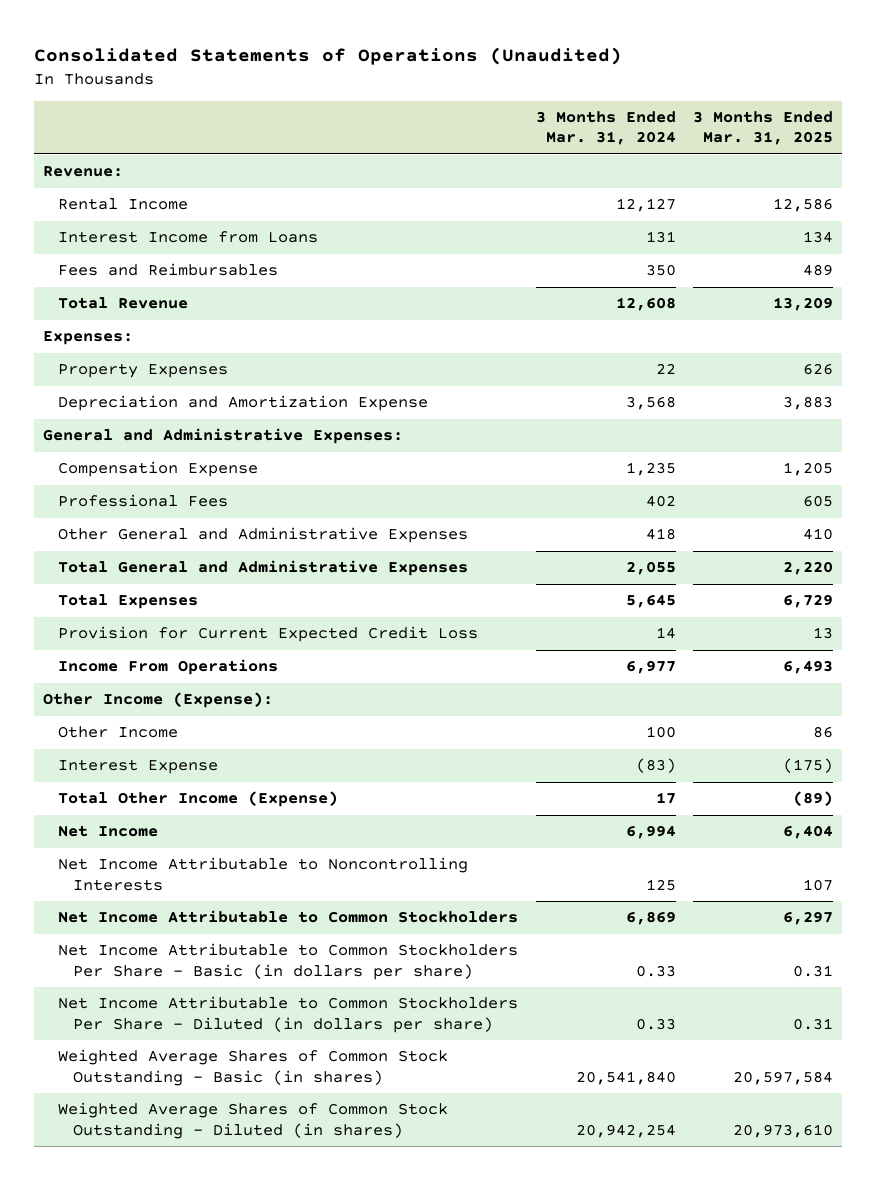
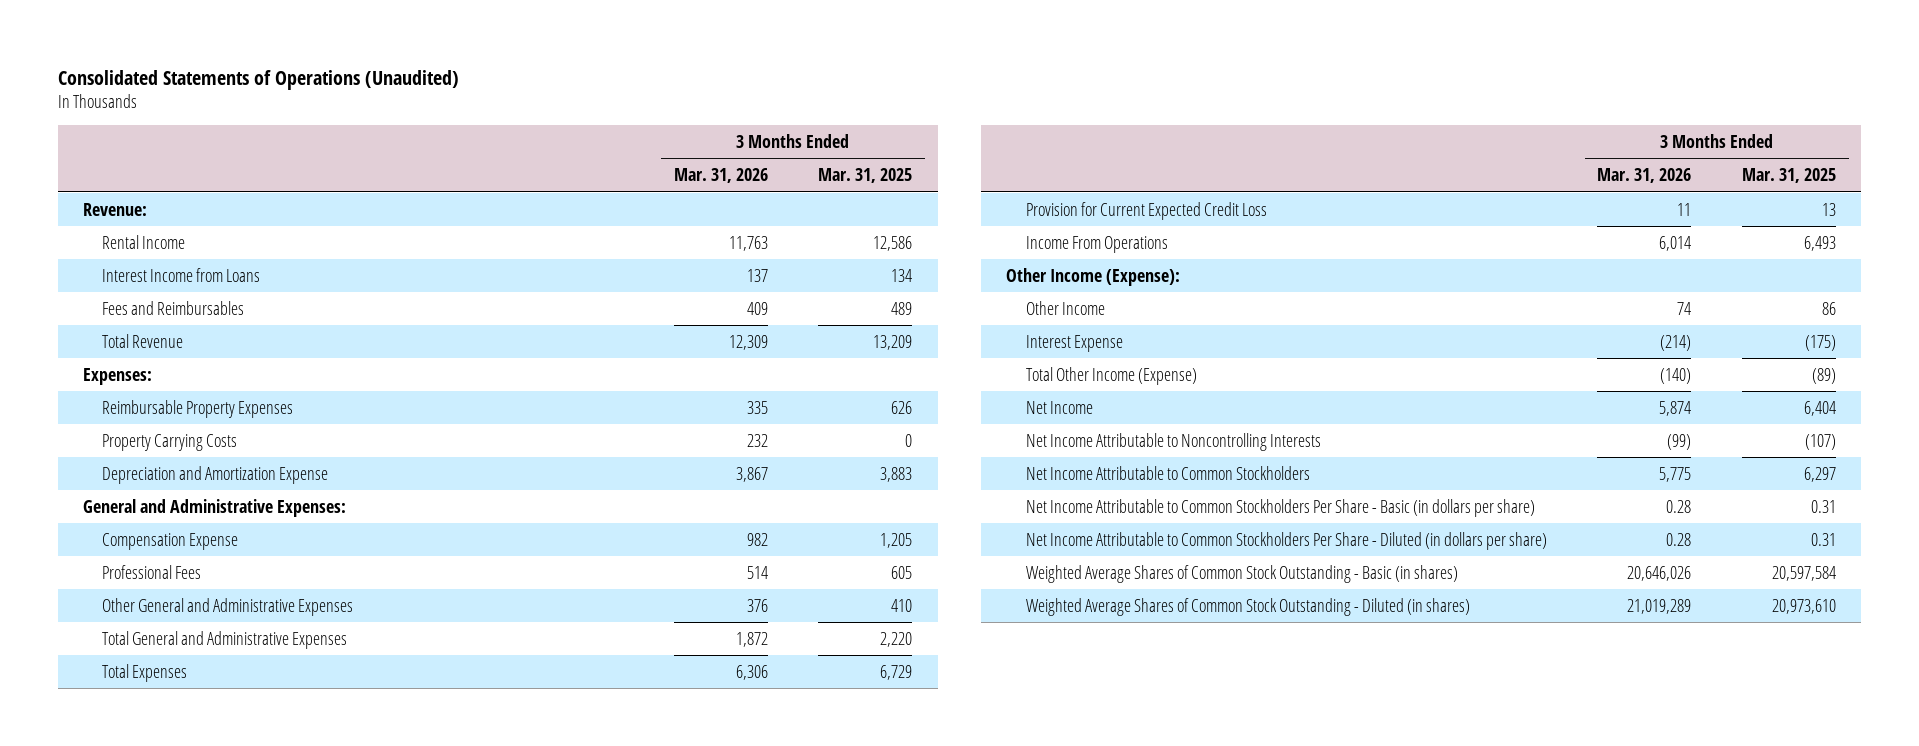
- | 3 Months Ended Mar. 31, 2024 | 3 Months Ended Mar. 31, 2025
+ | 3 Months Ended Mar. 31, 2026 | 3 Months Ended Mar. 31, 2025
- Property Expenses | 22 | 626
+ Reimbursable Property Expenses | 335 | 626
+ Property Carrying Costs | 232 | 0
- Net Income Attributable to Noncontrolling Interests | 125 | 107
+ Net Income Attributable to Noncontrolling Interests | (99) | (107)

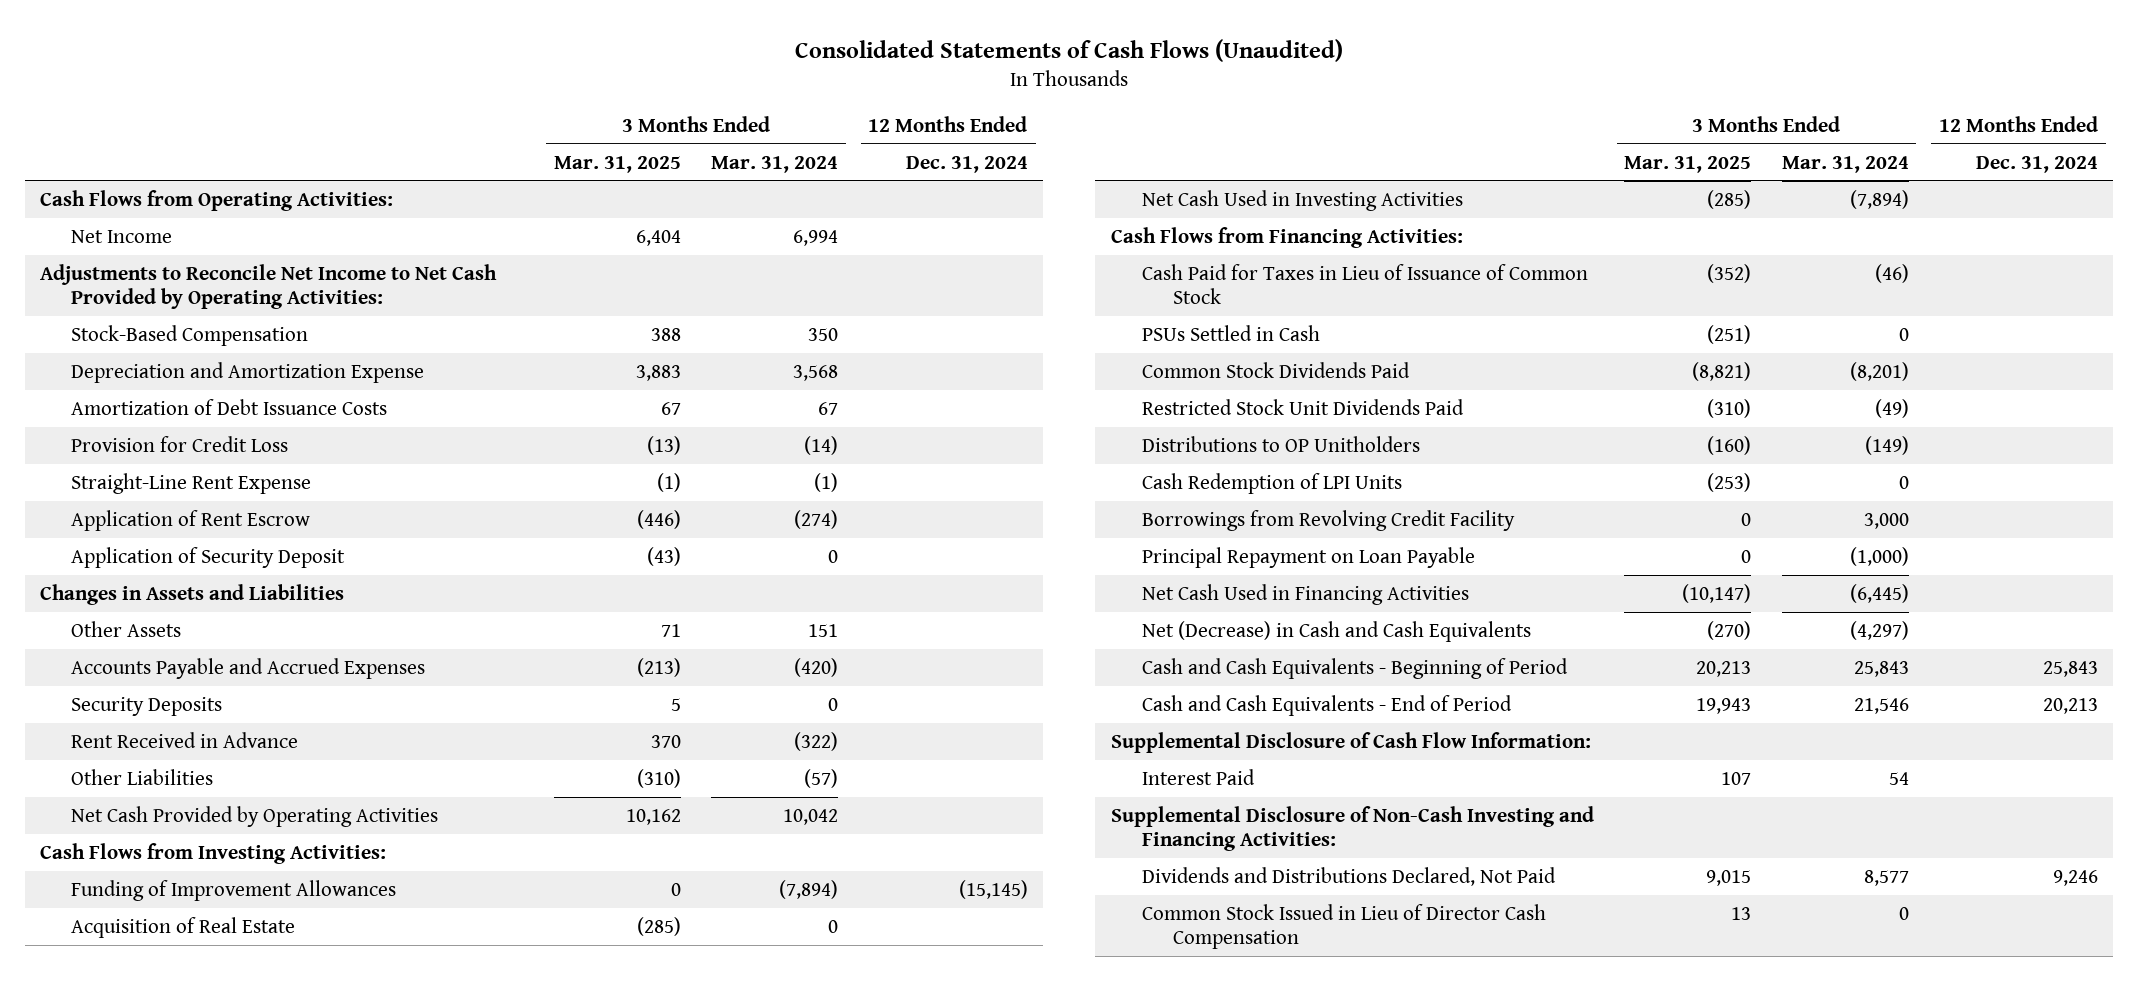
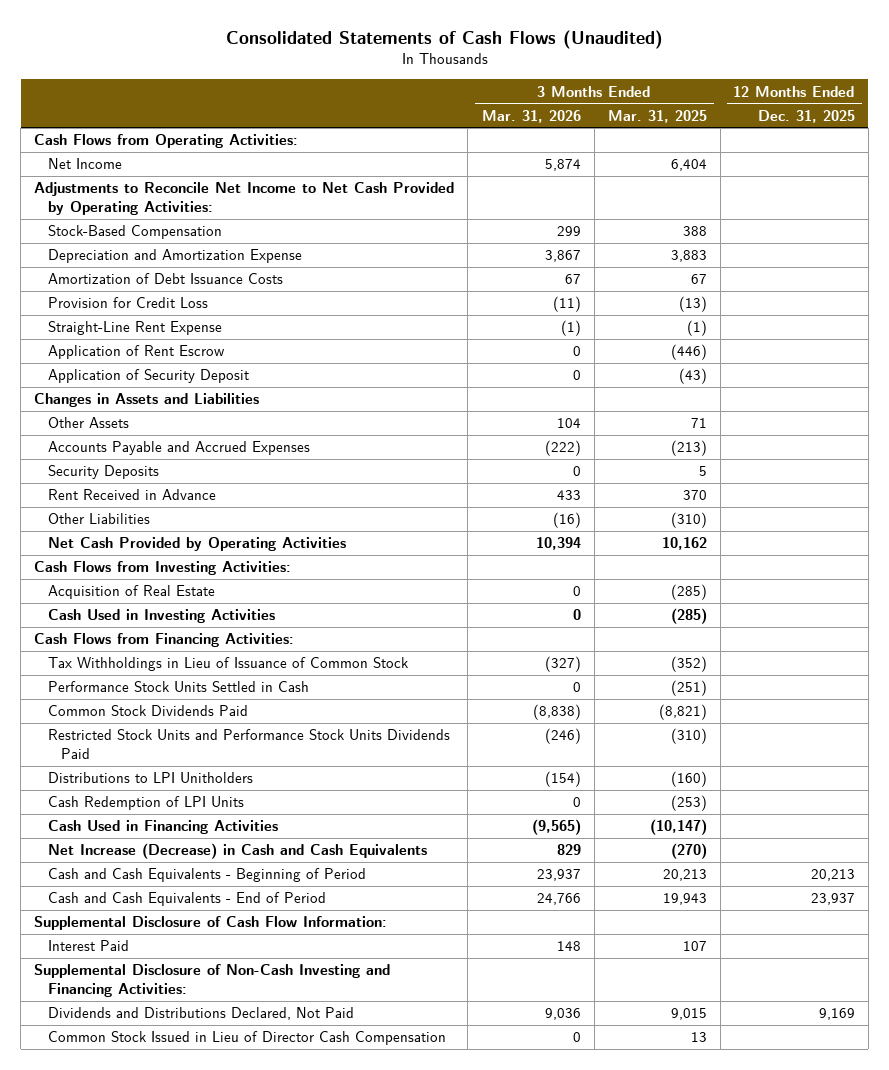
- | 3 Months Ended Mar. 31, 2025 | 3 Months Ended Mar. 31, 2024 | 12 Months Ended Dec. 31, 2024
+ | 3 Months Ended Mar. 31, 2026 | 3 Months Ended Mar. 31, 2025 | 12 Months Ended Dec. 31, 2025
- Funding of Improvement Allowances | 0 | (7,894) | (15,145)
- Net Cash Used in Investing Activities | (285) | (7,894) |
+ Cash Used in Investing Activities | 0 | (285) |
- Cash Paid for Taxes in Lieu of Issuance of Common Stock | (352) | (46) |
- PSUs Settled in Cash | (251) | 0 |
+ Tax Withholdings in Lieu of Issuance of Common Stock | (327) | (352) |
+ Performance Stock Units Settled in Cash | 0 | (251) |
- Restricted Stock Unit Dividends Paid | (310) | (49) |
- Distributions to OP Unitholders | (160) | (149) |
+ Restricted Stock Units and Performance Stock Units Dividends Paid | (246) | (310) |
+ Distributions to LPI Unitholders | (154) | (160) |
- Borrowings from Revolving Credit Facility | 0 | 3,000 |
- Principal Repayment on Loan Payable | 0 | (1,000) |
- Net Cash Used in Financing Activities | (10,147) | (6,445) |
- Net (Decrease) in Cash and Cash Equivalents | (270) | (4,297) |
+ Cash Used in Financing Activities | (9,565) | (10,147) |
+ Net Increase (Decrease) in Cash and Cash Equivalents | 829 | (270) |

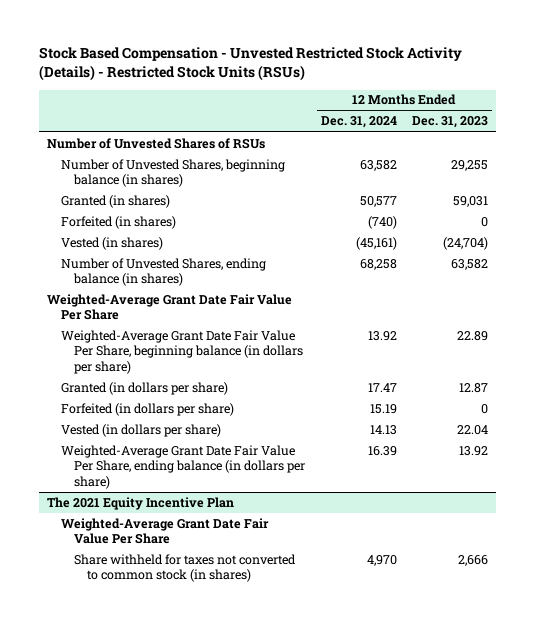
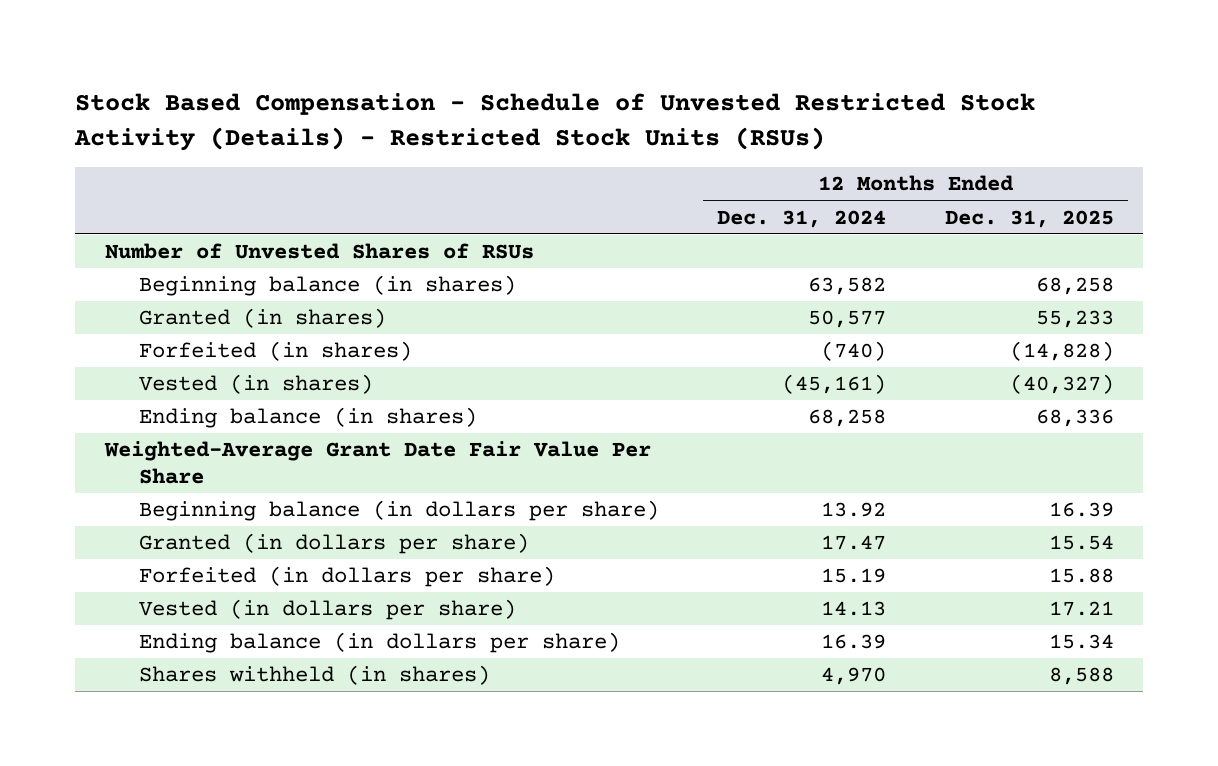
- Stock Based Compensation - Unvested Restricted Stock Activity (Details) - Restricted Stock Units (RSUs)
+ Stock Based Compensation - Schedule of Unvested Restricted Stock Activity (Details) - Restricted Stock Units (RSUs)
- | 12 Months Ended Dec. 31, 2024 | 12 Months Ended Dec. 31, 2023
+ | 12 Months Ended Dec. 31, 2024 | 12 Months Ended Dec. 31, 2025
- Number of Unvested Shares, beginning balance (in shares) | 63,582 | 29,255
+ Beginning balance (in shares) | 63,582 | 68,258
- Number of Unvested Shares, ending balance (in shares) | 68,258 | 63,582
+ Ending balance (in shares) | 68,258 | 68,336
- Weighted-Average Grant Date Fair Value Per Share, beginning balance (in dollars per share) | 13.92 | 22.89
+ Beginning balance (in dollars per share) | 13.92 | 16.39
- Weighted-Average Grant Date Fair Value Per Share, ending balance (in dollars per share) | 16.39 | 13.92
- The 2021 Equity Incentive Plan
- Weighted-Average Grant Date Fair Value Per Share
- Share withheld for taxes not converted to common stock (in shares) | 4,970 | 2,666
+ Ending balance (in dollars per share) | 16.39 | 15.34
+ Shares withheld (in shares) | 4,970 | 8,588

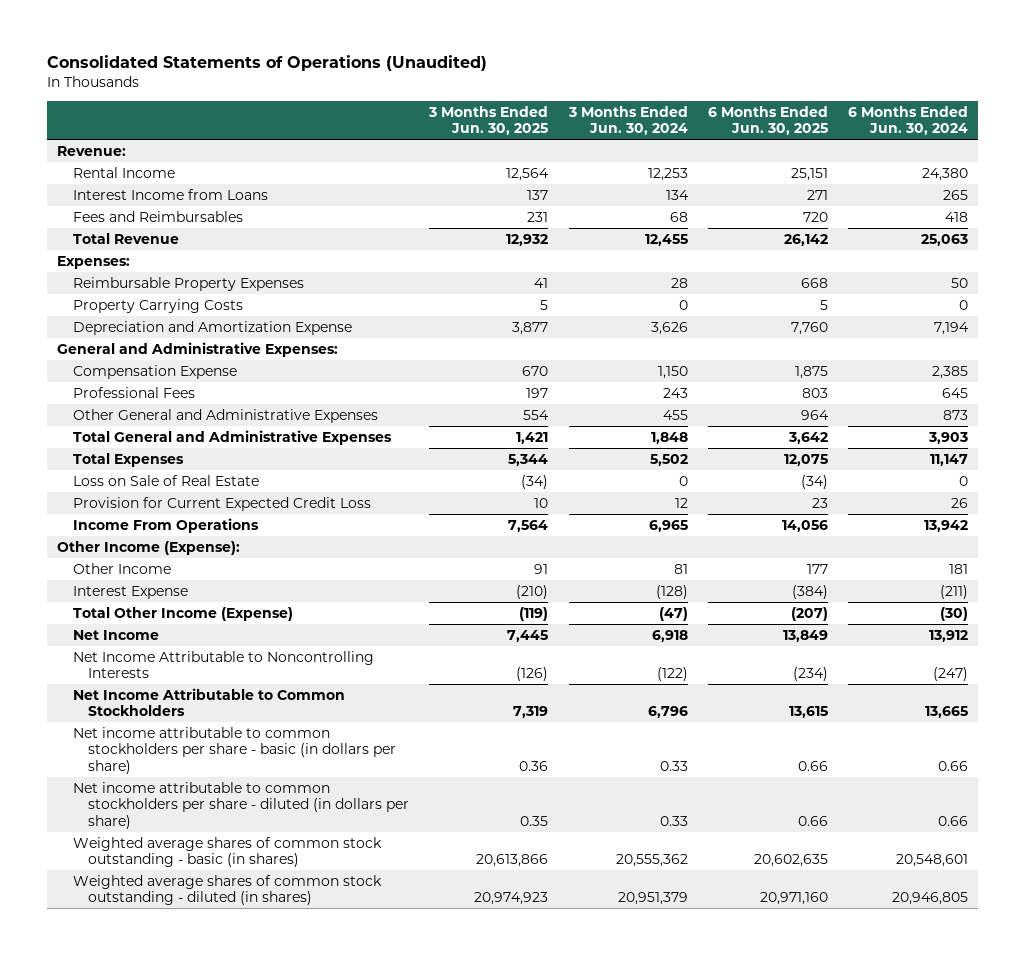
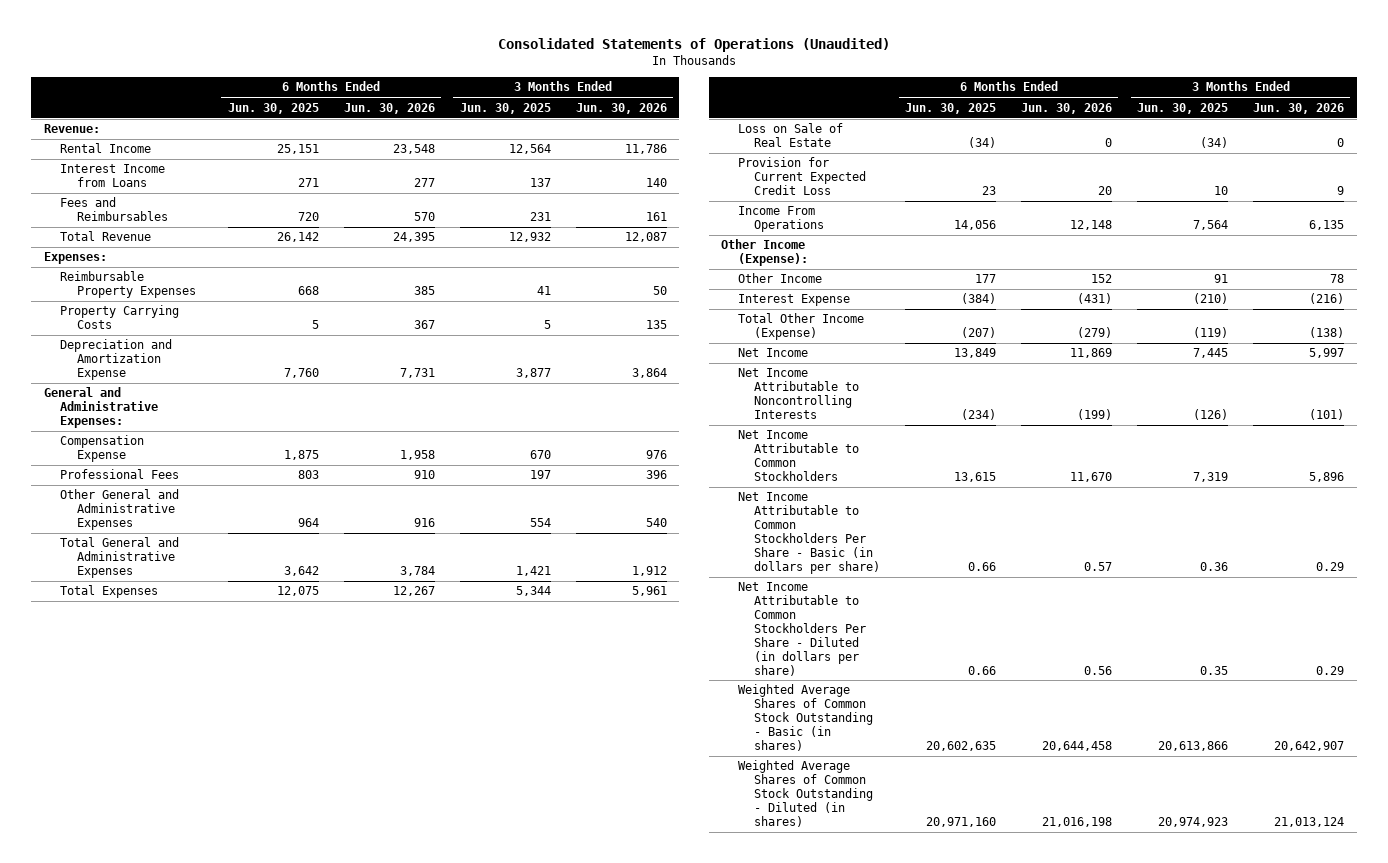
- | 3 Months Ended Jun. 30, 2025 | 3 Months Ended Jun. 30, 2024 | 6 Months Ended Jun. 30, 2025 | 6 Months Ended Jun. 30, 2024
+ | 6 Months Ended Jun. 30, 2025 | 6 Months Ended Jun. 30, 2026 | 3 Months Ended Jun. 30, 2025 | 3 Months Ended Jun. 30, 2026
- Net income attributable to common stockholders per share - basic (in dollars per share) | 0.36 | 0.33 | 0.66 | 0.66
- Net income attributable to common stockholders per share - diluted (in dollars per share) | 0.35 | 0.33 | 0.66 | 0.66
- Weighted average shares of common stock outstanding - basic (in shares) | 20,613,866 | 20,555,362 | 20,602,635 | 20,548,601
- Weighted average shares of common stock outstanding - diluted (in shares) | 20,974,923 | 20,951,379 | 20,971,160 | 20,946,805
+ Net Income Attributable to Common Stockholders Per Share - Basic (in dollars per share) | 0.66 | 0.57 | 0.36 | 0.29
+ Net Income Attributable to Common Stockholders Per Share - Diluted (in dollars per share) | 0.66 | 0.56 | 0.35 | 0.29
+ Weighted Average Shares of Common Stock Outstanding - Basic (in shares) | 20,602,635 | 20,644,458 | 20,613,866 | 20,642,907
+ Weighted Average Shares of Common Stock Outstanding - Diluted (in shares) | 20,971,160 | 21,016,198 | 20,974,923 | 21,013,124

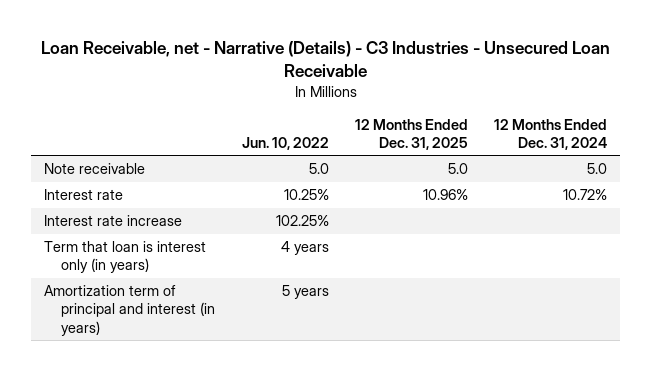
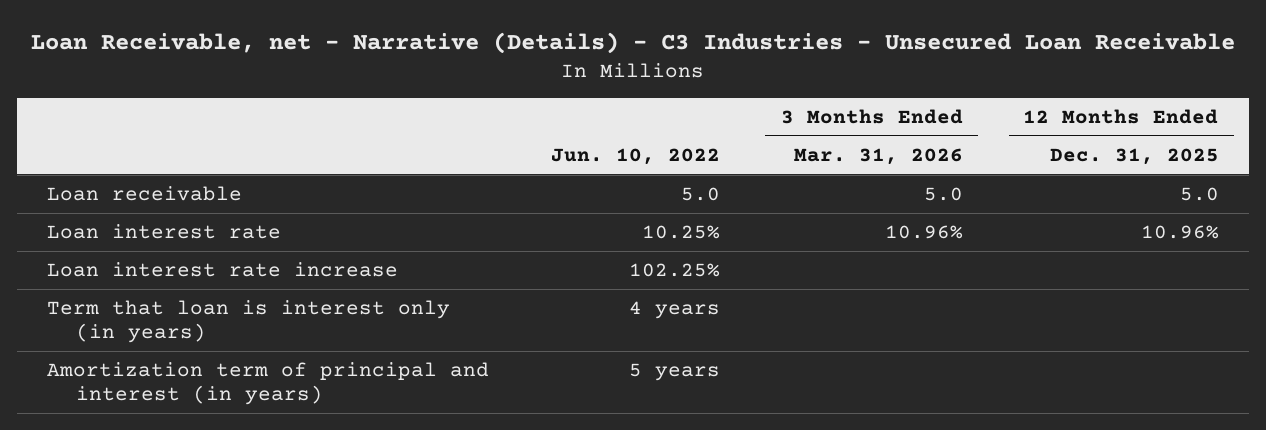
- | Jun. 10, 2022 | 12 Months Ended Dec. 31, 2025 | 12 Months Ended Dec. 31, 2024
+ | Jun. 10, 2022 | 3 Months Ended Mar. 31, 2026 | 12 Months Ended Dec. 31, 2025
- Note receivable | 5.0 | 5.0 | 5.0
- Interest rate | 10.25% | 10.96% | 10.72%
- Interest rate increase | 102.25% | |
+ Loan receivable | 5.0 | 5.0 | 5.0
+ Loan interest rate | 10.25% | 10.96% | 10.96%
+ Loan interest rate increase | 102.25% | |

